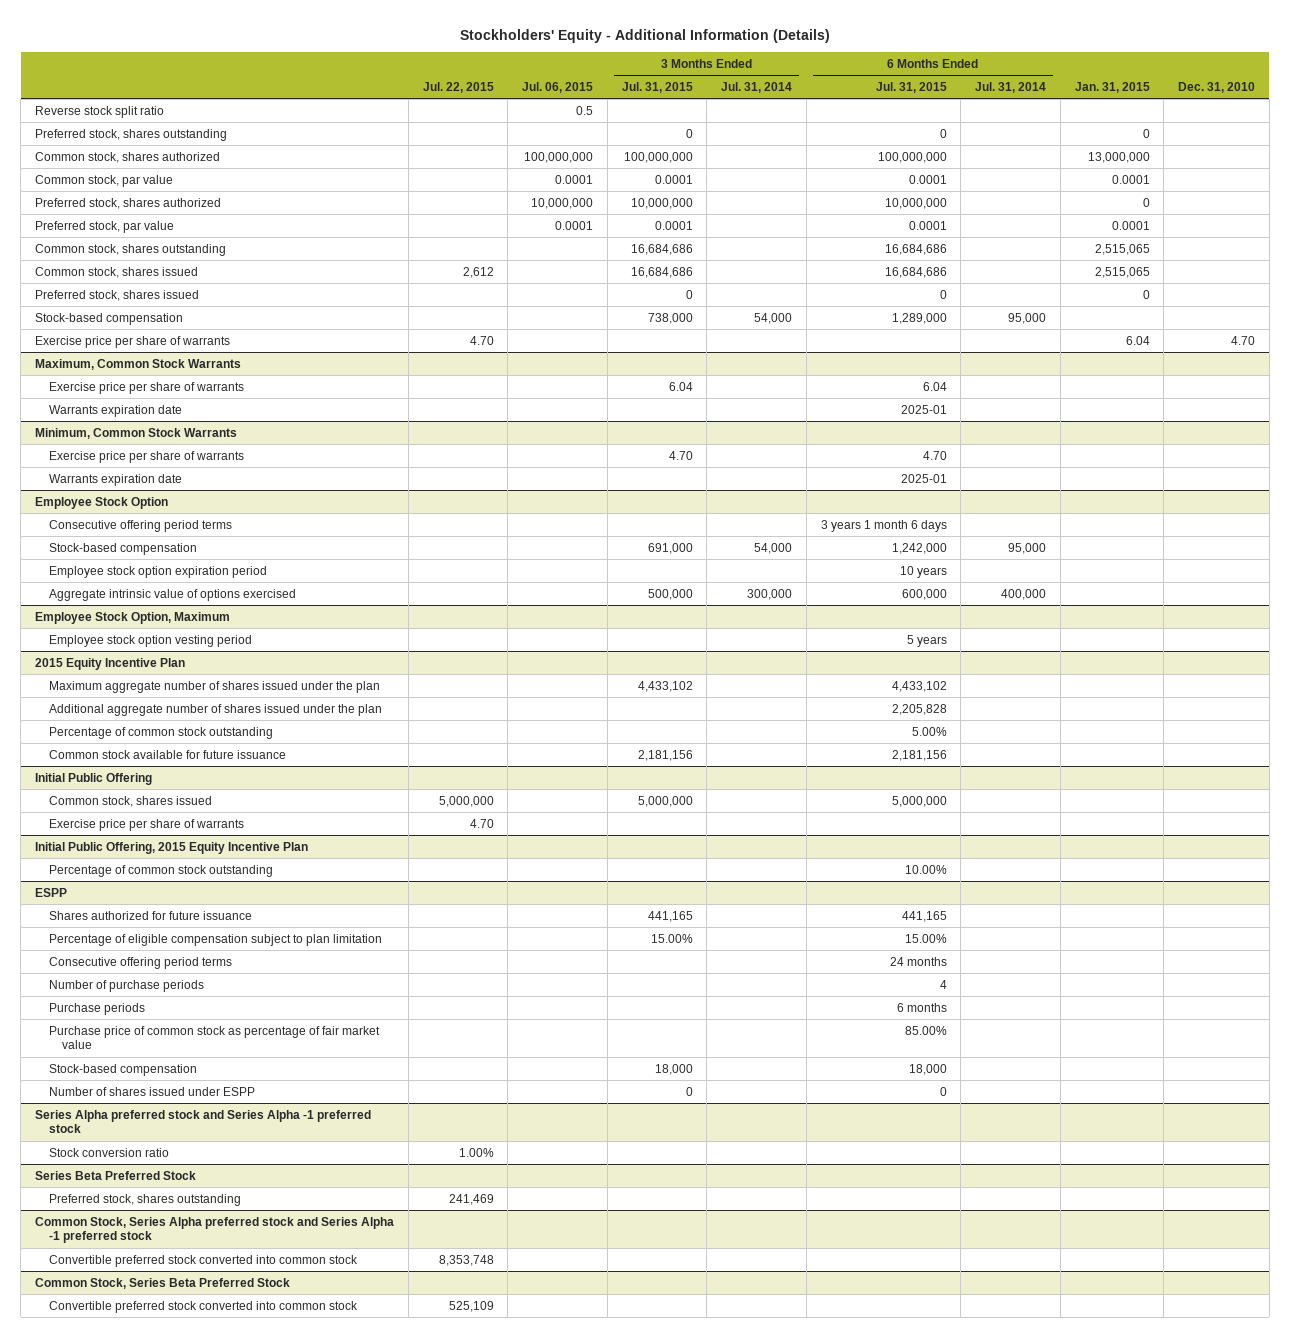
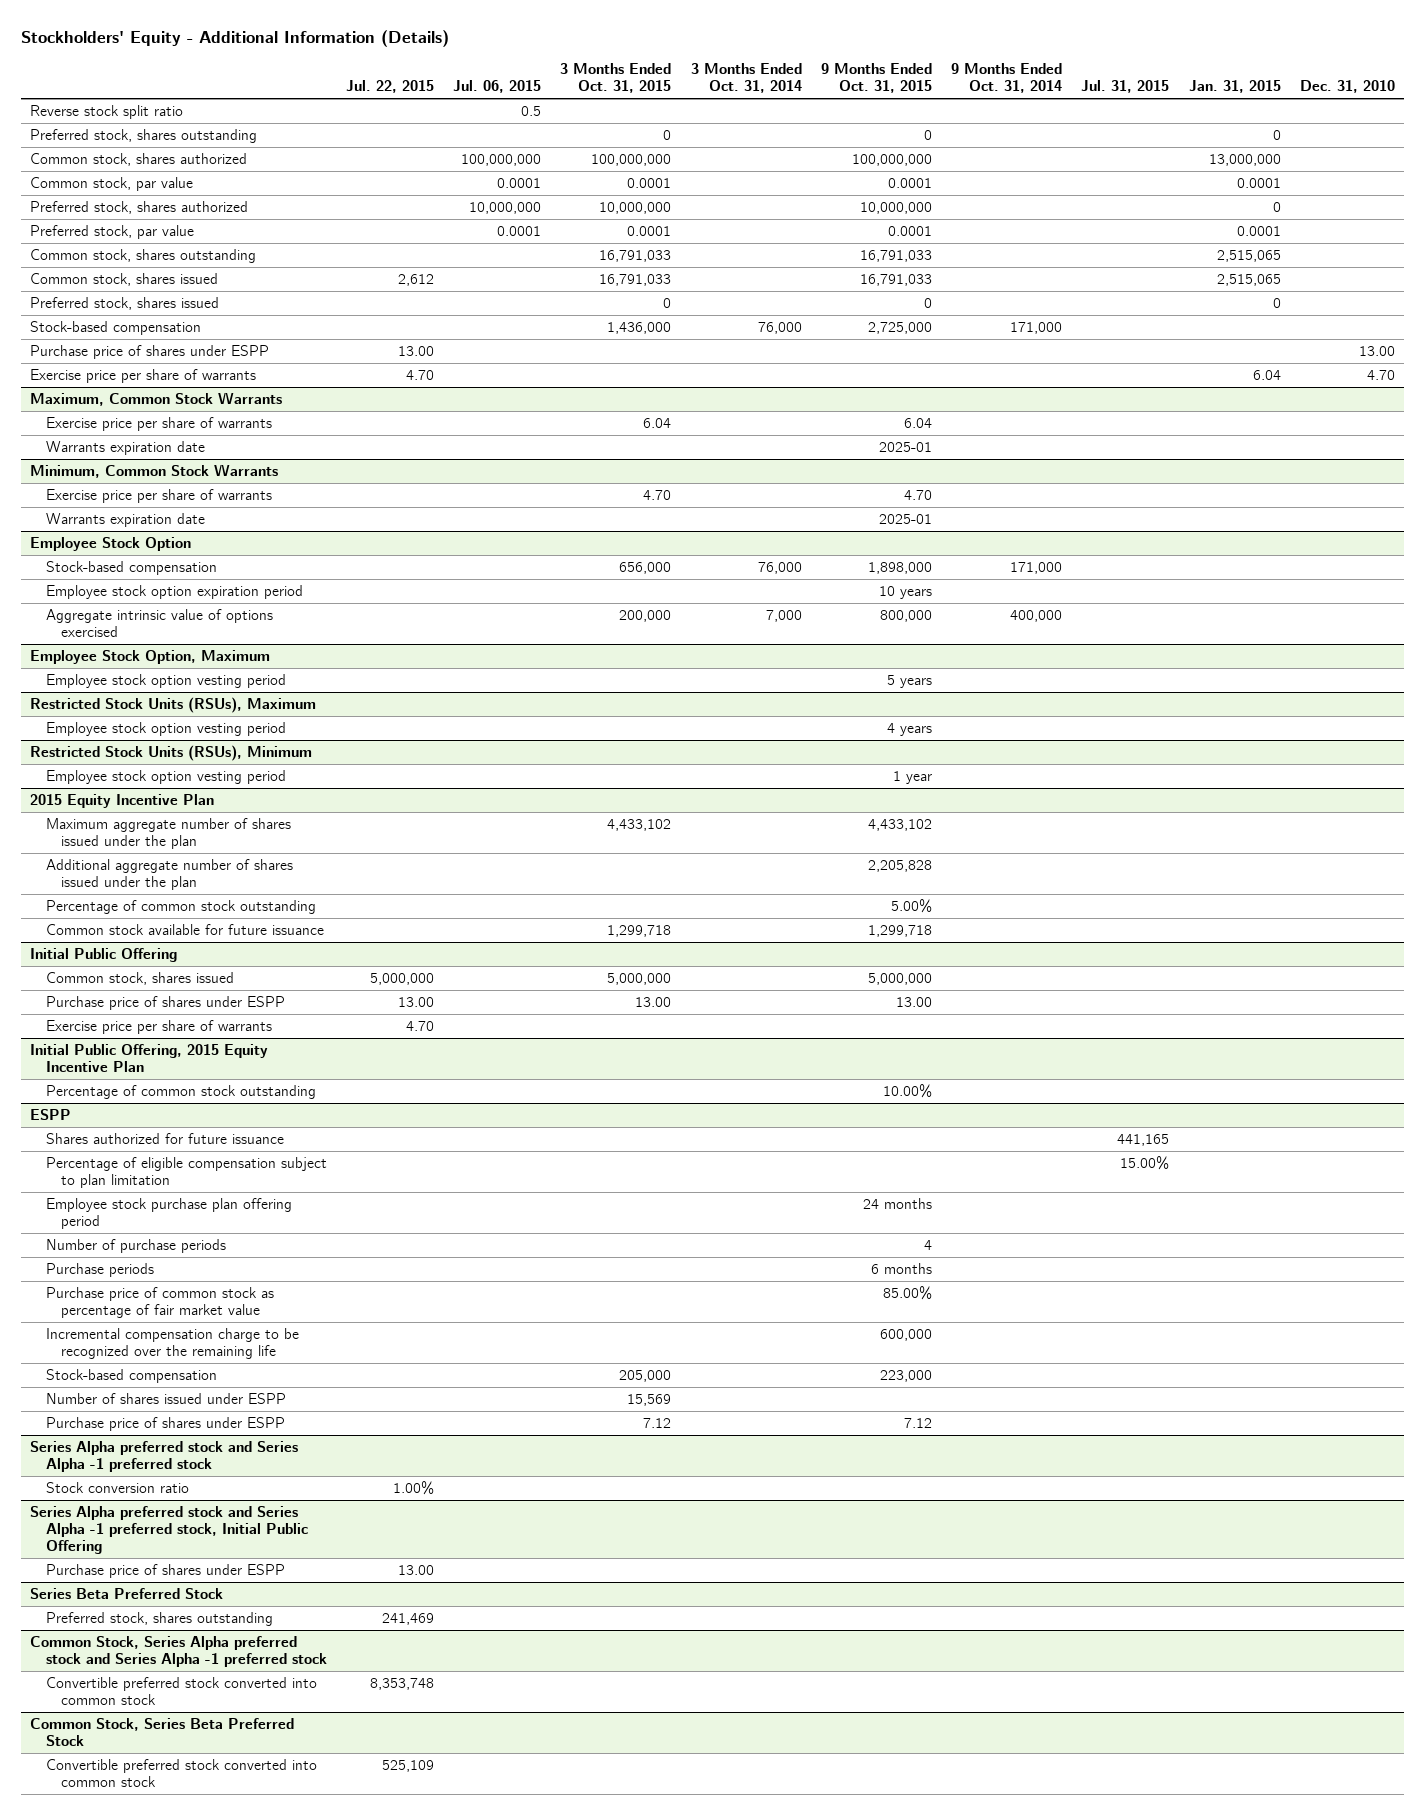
- | Jul. 22, 2015 | Jul. 06, 2015 | 3 Months Ended Jul. 31, 2015 | 3 Months Ended Jul. 31, 2014 | 6 Months Ended Jul. 31, 2015 | 6 Months Ended Jul. 31, 2014 | Jan. 31, 2015 | Dec. 31, 2010
+ | Jul. 22, 2015 | Jul. 06, 2015 | 3 Months Ended Oct. 31, 2015 | 3 Months Ended Oct. 31, 2014 | 9 Months Ended Oct. 31, 2015 | 9 Months Ended Oct. 31, 2014 | Jul. 31, 2015 | Jan. 31, 2015 | Dec. 31, 2010
+ Purchase price of shares under ESPP | 13.00 | | | | | | | | 13.00
@ Employee Stock Option
- Consecutive offering period terms | | | | | 3 years 1 month 6 days | | |
+ Restricted Stock Units (RSUs), Maximum
+ Employee stock option vesting period | | | | | 4 years | | | |
+ Restricted Stock Units (RSUs), Minimum
+ Employee stock option vesting period | | | | | 1 year | | | |
@ Initial Public Offering
+ Purchase price of shares under ESPP | 13.00 | | 13.00 | | 13.00 | | | |
@ ESPP
- Consecutive offering period terms | | | | | 24 months | | |
+ Employee stock purchase plan offering period | | | | | 24 months | | | |
+ Incremental compensation charge to be recognized over the remaining life | | | | | 600,000 | | | |
+ Purchase price of shares under ESPP | | | 7.12 | | 7.12 | | | |
+ Series Alpha preferred stock and Series Alpha -1 preferred stock, Initial Public Offering
+ Purchase price of shares under ESPP | 13.00 | | | | | | | |

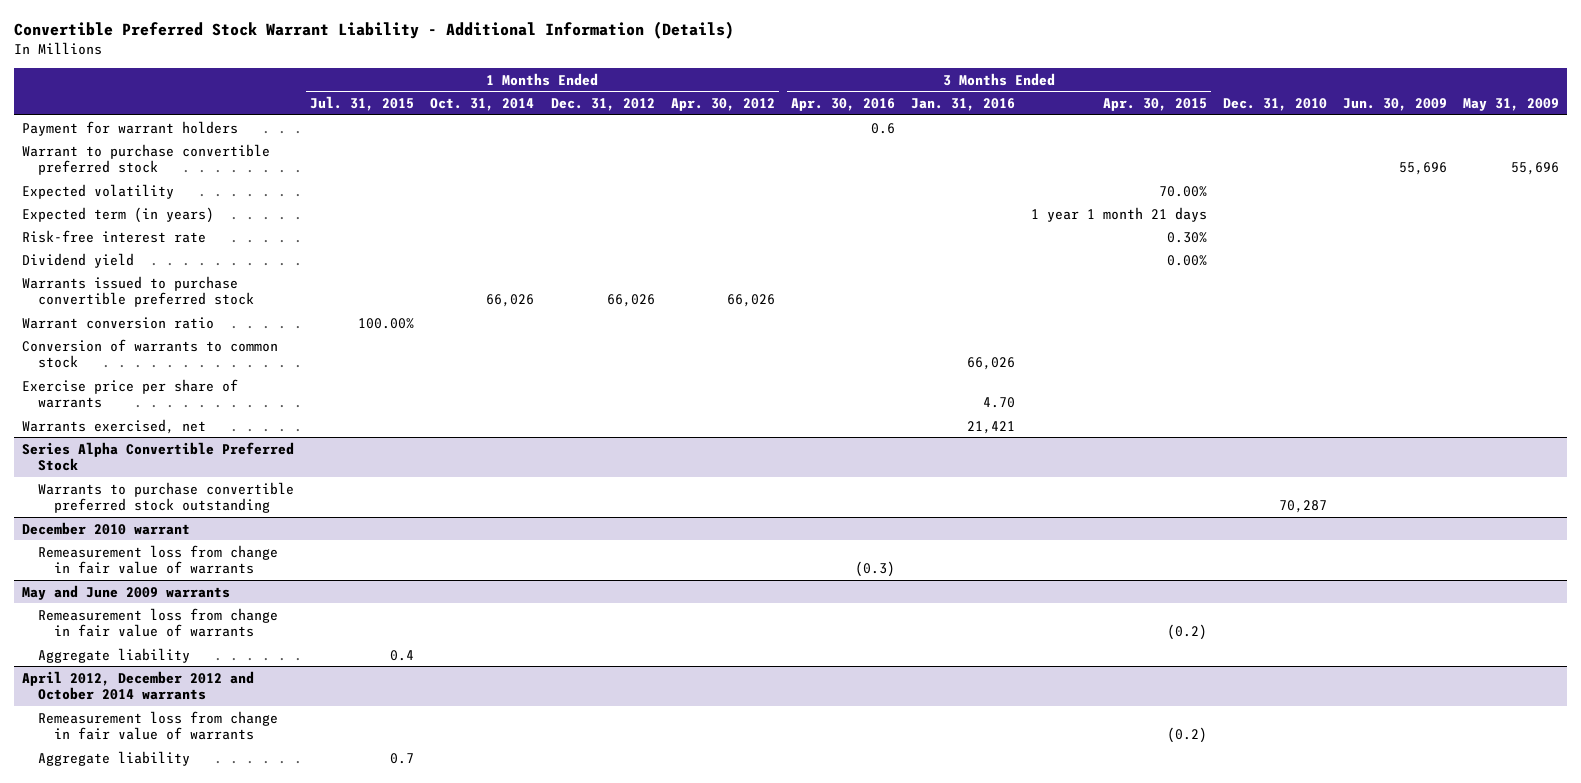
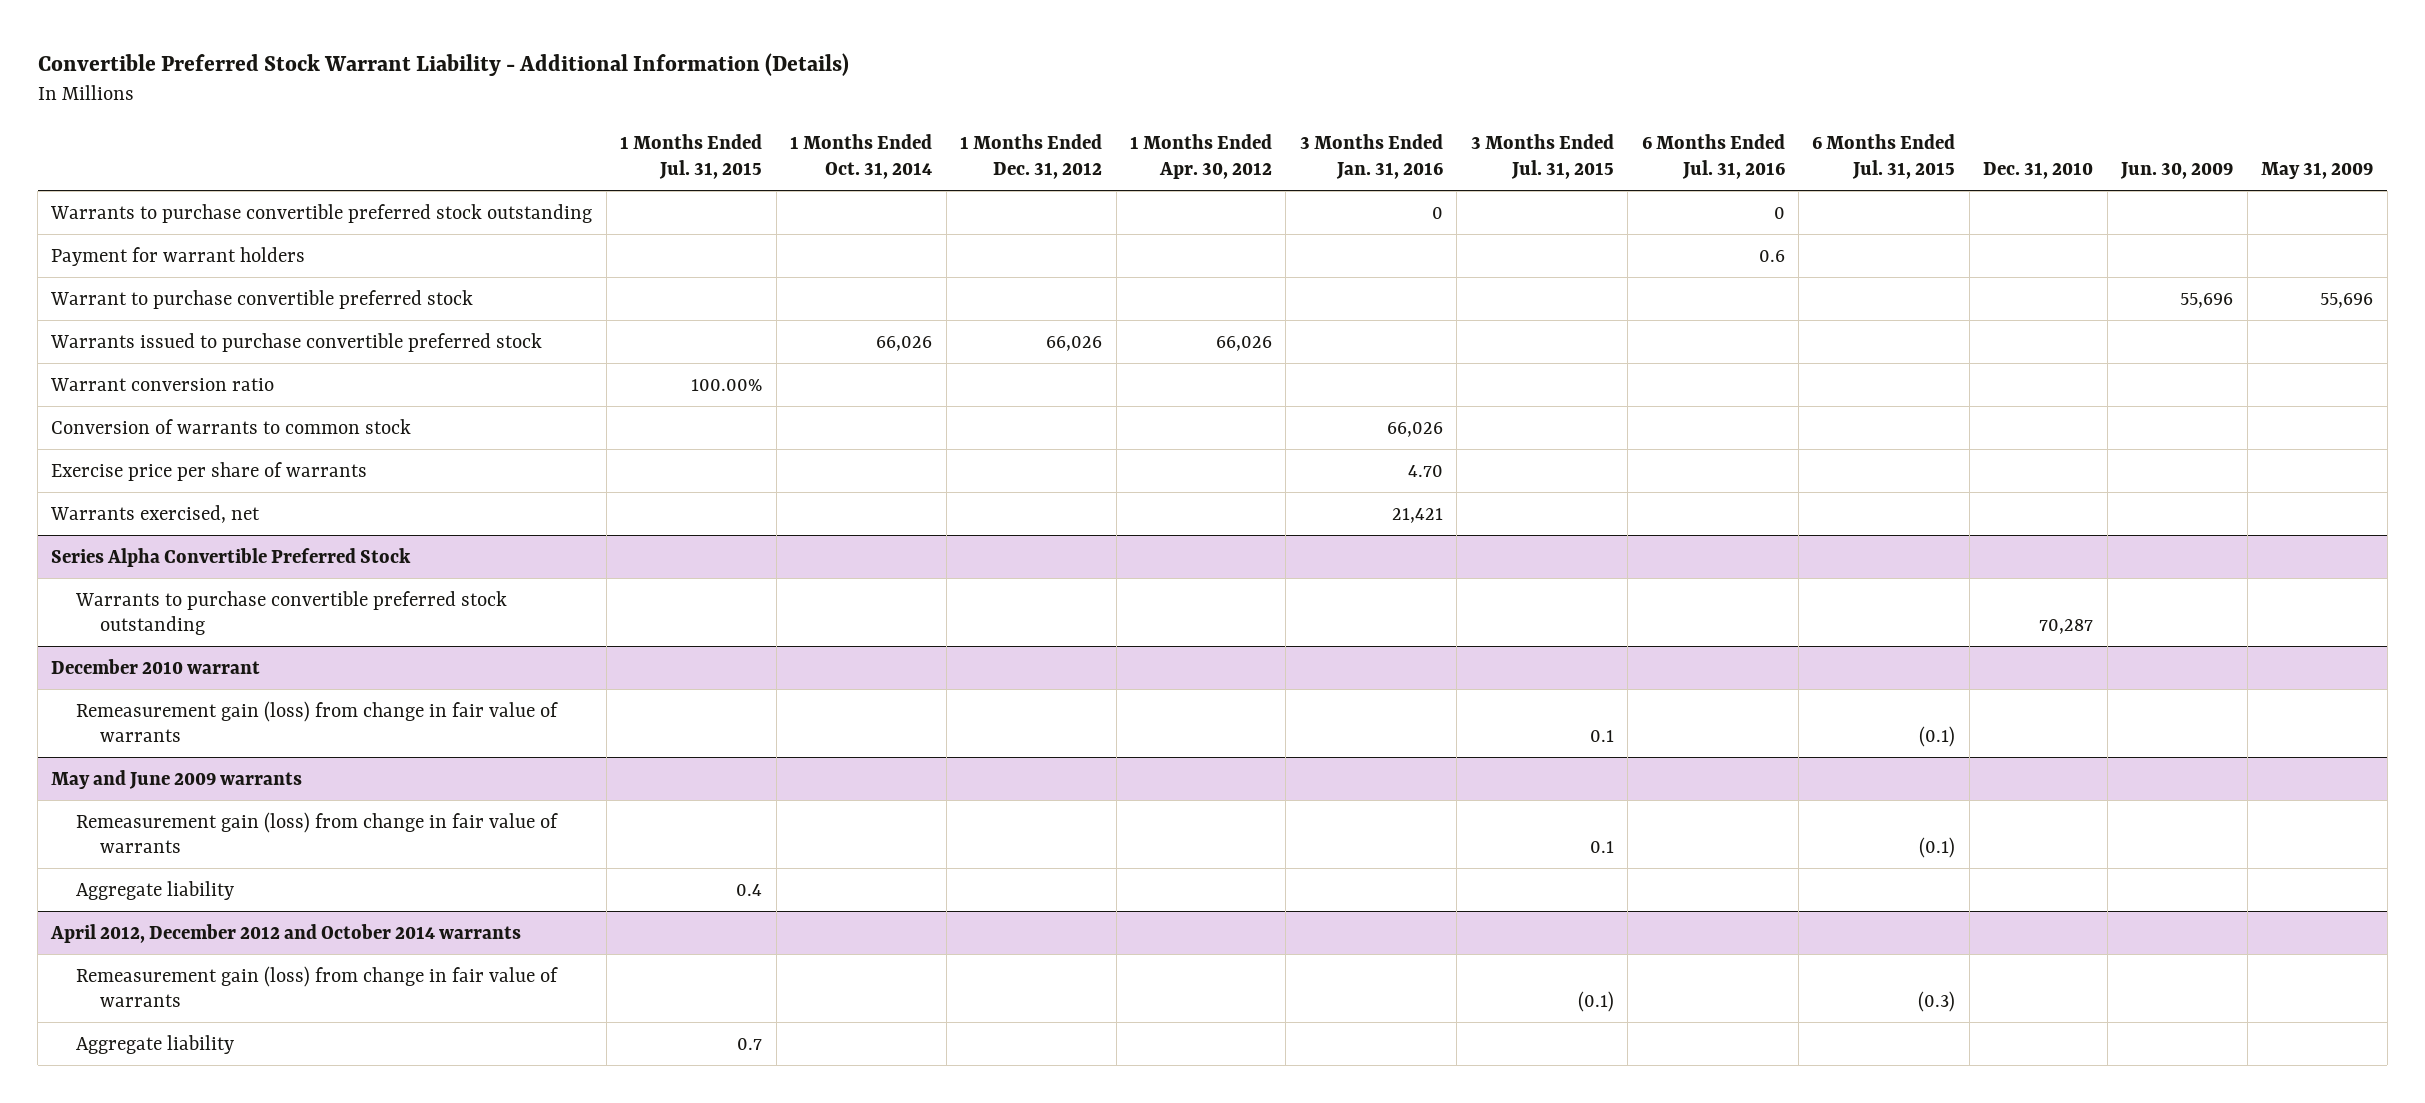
- | 1 Months Ended Jul. 31, 2015 | 1 Months Ended Oct. 31, 2014 | 1 Months Ended Dec. 31, 2012 | 1 Months Ended Apr. 30, 2012 | 3 Months Ended Apr. 30, 2016 | 3 Months Ended Jan. 31, 2016 | 3 Months Ended Apr. 30, 2015 | Dec. 31, 2010 | Jun. 30, 2009 | May 31, 2009
+ | 1 Months Ended Jul. 31, 2015 | 1 Months Ended Oct. 31, 2014 | 1 Months Ended Dec. 31, 2012 | 1 Months Ended Apr. 30, 2012 | 3 Months Ended Jan. 31, 2016 | 3 Months Ended Jul. 31, 2015 | 6 Months Ended Jul. 31, 2016 | 6 Months Ended Jul. 31, 2015 | Dec. 31, 2010 | Jun. 30, 2009 | May 31, 2009
+ Warrants to purchase convertible preferred stock outstanding | | | | | 0 | | 0 | | | |
- Expected volatility | | | | | | | 70.00% | | |
- Expected term (in years) | | | | | | | 1 year 1 month 21 days | | |
- Risk-free interest rate | | | | | | | 0.30% | | |
- Dividend yield | | | | | | | 0.00% | | |
@ December 2010 warrant
- Remeasurement loss from change in fair value of warrants | | | | | (0.3) | | | | |
+ Remeasurement gain (loss) from change in fair value of warrants | | | | | | 0.1 | | (0.1) | | |
@ May and June 2009 warrants
- Remeasurement loss from change in fair value of warrants | | | | | | | (0.2) | | |
+ Remeasurement gain (loss) from change in fair value of warrants | | | | | | 0.1 | | (0.1) | | |
@ April 2012, December 2012 and October 2014 warrants
- Remeasurement loss from change in fair value of warrants | | | | | | | (0.2) | | |
+ Remeasurement gain (loss) from change in fair value of warrants | | | | | | (0.1) | | (0.3) | | |

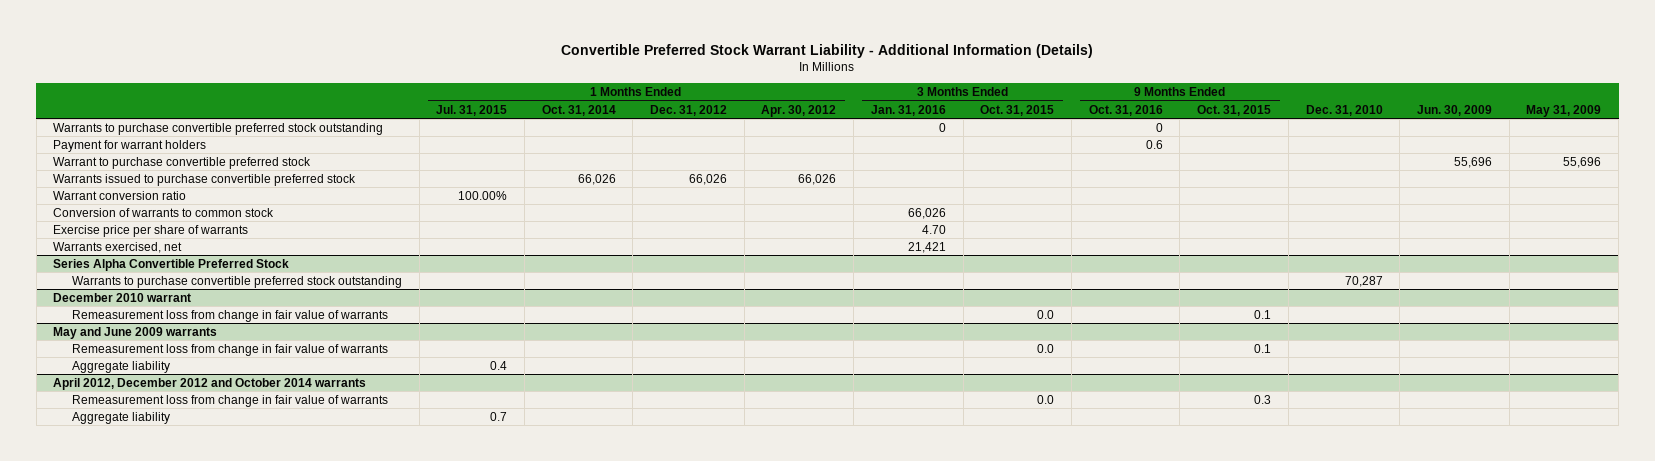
- | 1 Months Ended Jul. 31, 2015 | 1 Months Ended Oct. 31, 2014 | 1 Months Ended Dec. 31, 2012 | 1 Months Ended Apr. 30, 2012 | 3 Months Ended Jan. 31, 2016 | 3 Months Ended Jul. 31, 2015 | 6 Months Ended Jul. 31, 2016 | 6 Months Ended Jul. 31, 2015 | Dec. 31, 2010 | Jun. 30, 2009 | May 31, 2009
+ | 1 Months Ended Jul. 31, 2015 | 1 Months Ended Oct. 31, 2014 | 1 Months Ended Dec. 31, 2012 | 1 Months Ended Apr. 30, 2012 | 3 Months Ended Jan. 31, 2016 | 3 Months Ended Oct. 31, 2015 | 9 Months Ended Oct. 31, 2016 | 9 Months Ended Oct. 31, 2015 | Dec. 31, 2010 | Jun. 30, 2009 | May 31, 2009
@ December 2010 warrant
- Remeasurement gain (loss) from change in fair value of warrants | | | | | | 0.1 | | (0.1) | | |
+ Remeasurement loss from change in fair value of warrants | | | | | | 0.0 | | 0.1 | | |
@ May and June 2009 warrants
- Remeasurement gain (loss) from change in fair value of warrants | | | | | | 0.1 | | (0.1) | | |
+ Remeasurement loss from change in fair value of warrants | | | | | | 0.0 | | 0.1 | | |
@ April 2012, December 2012 and October 2014 warrants
- Remeasurement gain (loss) from change in fair value of warrants | | | | | | (0.1) | | (0.3) | | |
+ Remeasurement loss from change in fair value of warrants | | | | | | 0.0 | | 0.3 | | |

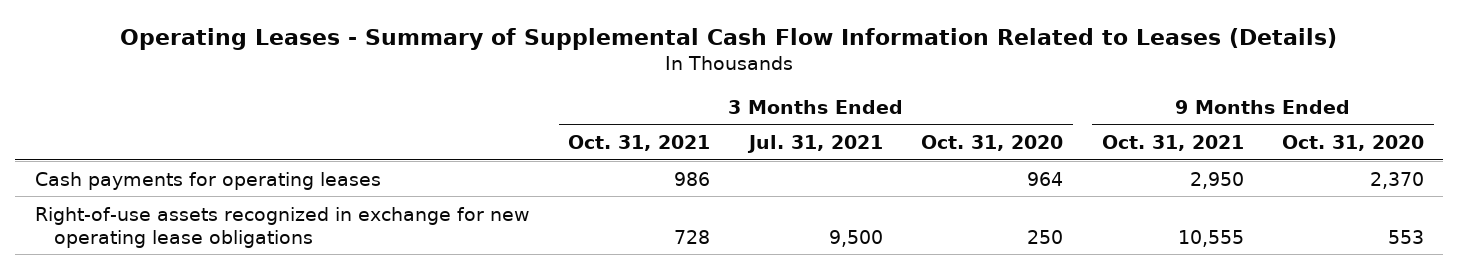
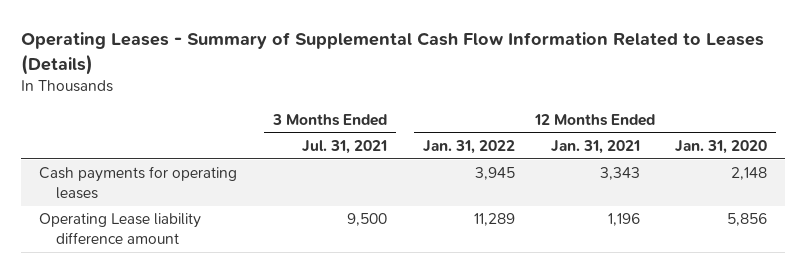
- | 3 Months Ended Oct. 31, 2021 | 3 Months Ended Jul. 31, 2021 | 3 Months Ended Oct. 31, 2020 | 9 Months Ended Oct. 31, 2021 | 9 Months Ended Oct. 31, 2020
+ | 3 Months Ended Jul. 31, 2021 | 12 Months Ended Jan. 31, 2022 | 12 Months Ended Jan. 31, 2021 | 12 Months Ended Jan. 31, 2020
- Right-of-use assets recognized in exchange for new operating lease obligations | 728 | 9,500 | 250 | 10,555 | 553
+ Operating Lease liability difference amount | 9,500 | 11,289 | 1,196 | 5,856

